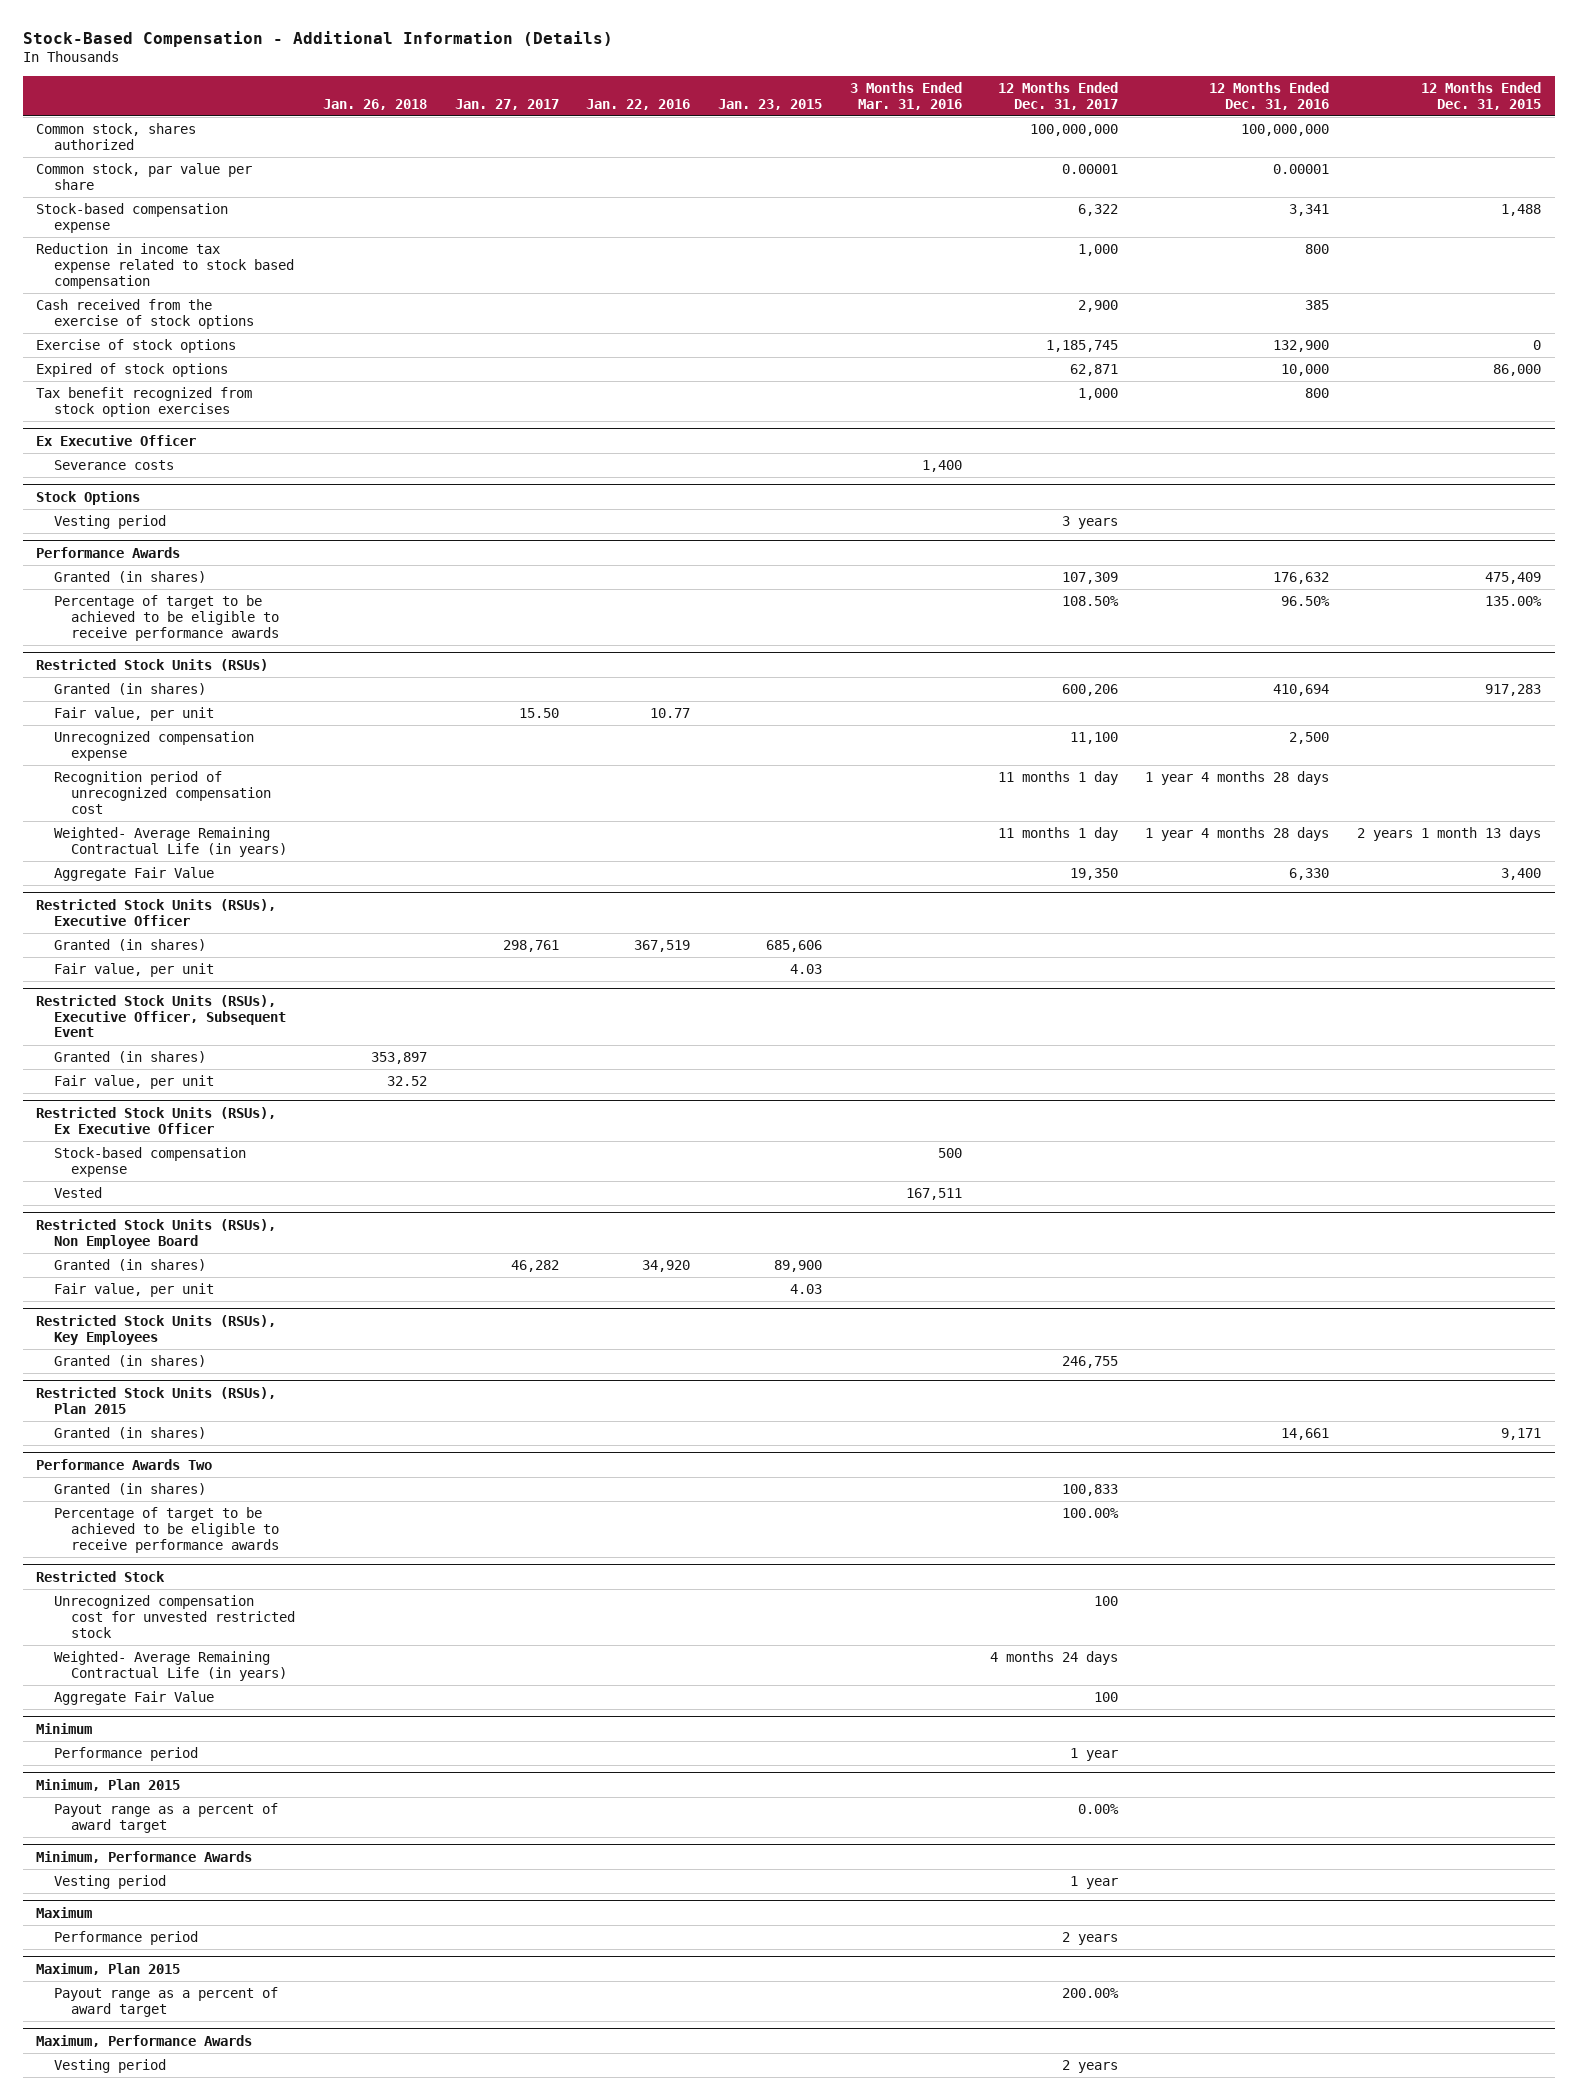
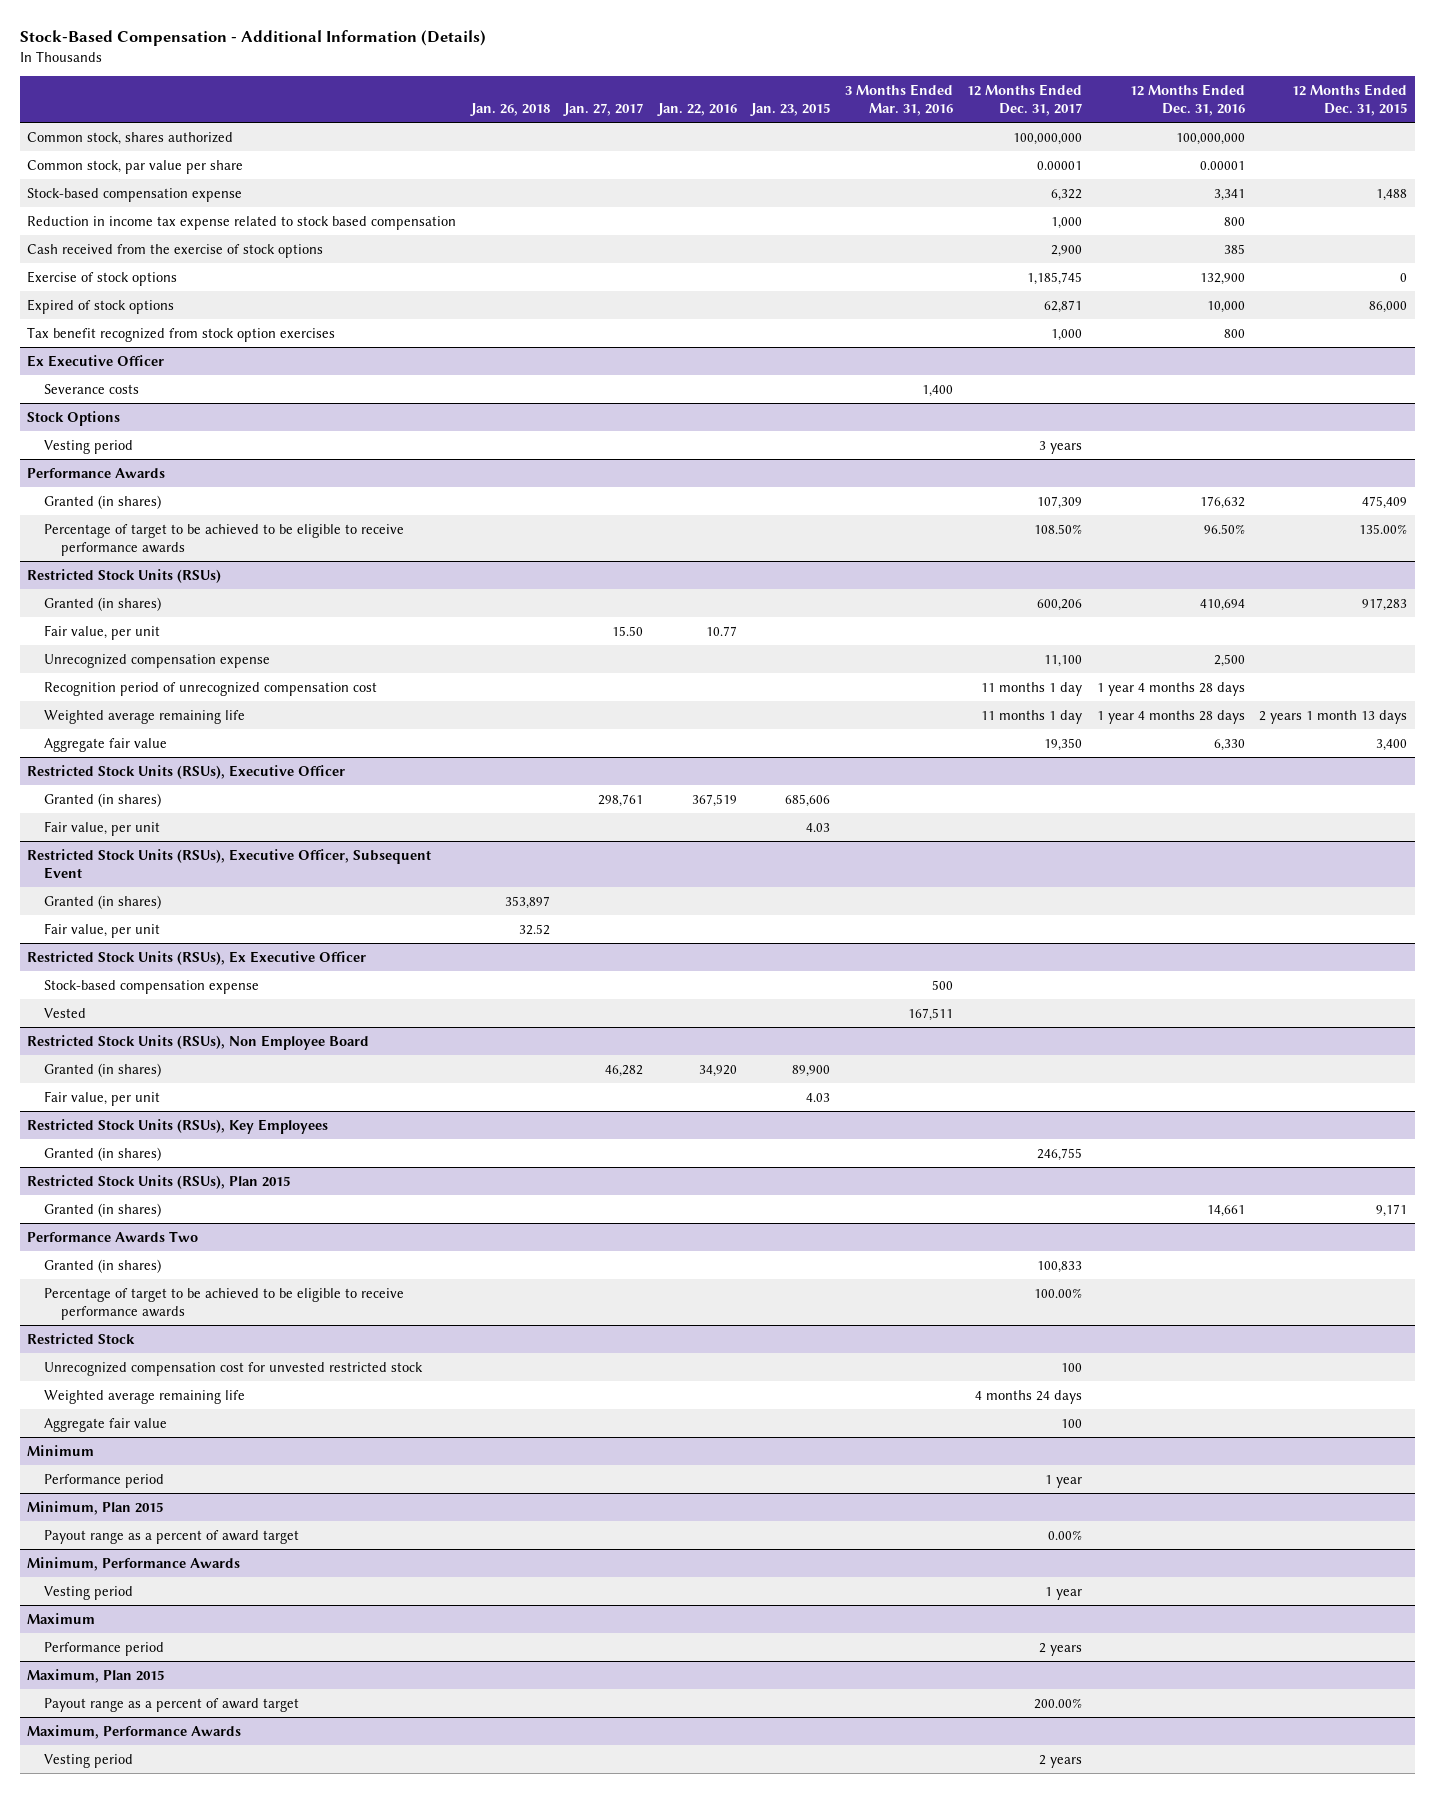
@ Restricted Stock Units (RSUs)
- Weighted- Average Remaining Contractual Life (in years) | | | | | | 11 months 1 day | 1 year 4 months 28 days | 2 years 1 month 13 days
- Aggregate Fair Value | | | | | | 19,350 | 6,330 | 3,400
+ Weighted average remaining life | | | | | | 11 months 1 day | 1 year 4 months 28 days | 2 years 1 month 13 days
+ Aggregate fair value | | | | | | 19,350 | 6,330 | 3,400
@ Restricted Stock
- Weighted- Average Remaining Contractual Life (in years) | | | | | | 4 months 24 days | |
- Aggregate Fair Value | | | | | | 100 | |
+ Weighted average remaining life | | | | | | 4 months 24 days | |
+ Aggregate fair value | | | | | | 100 | |

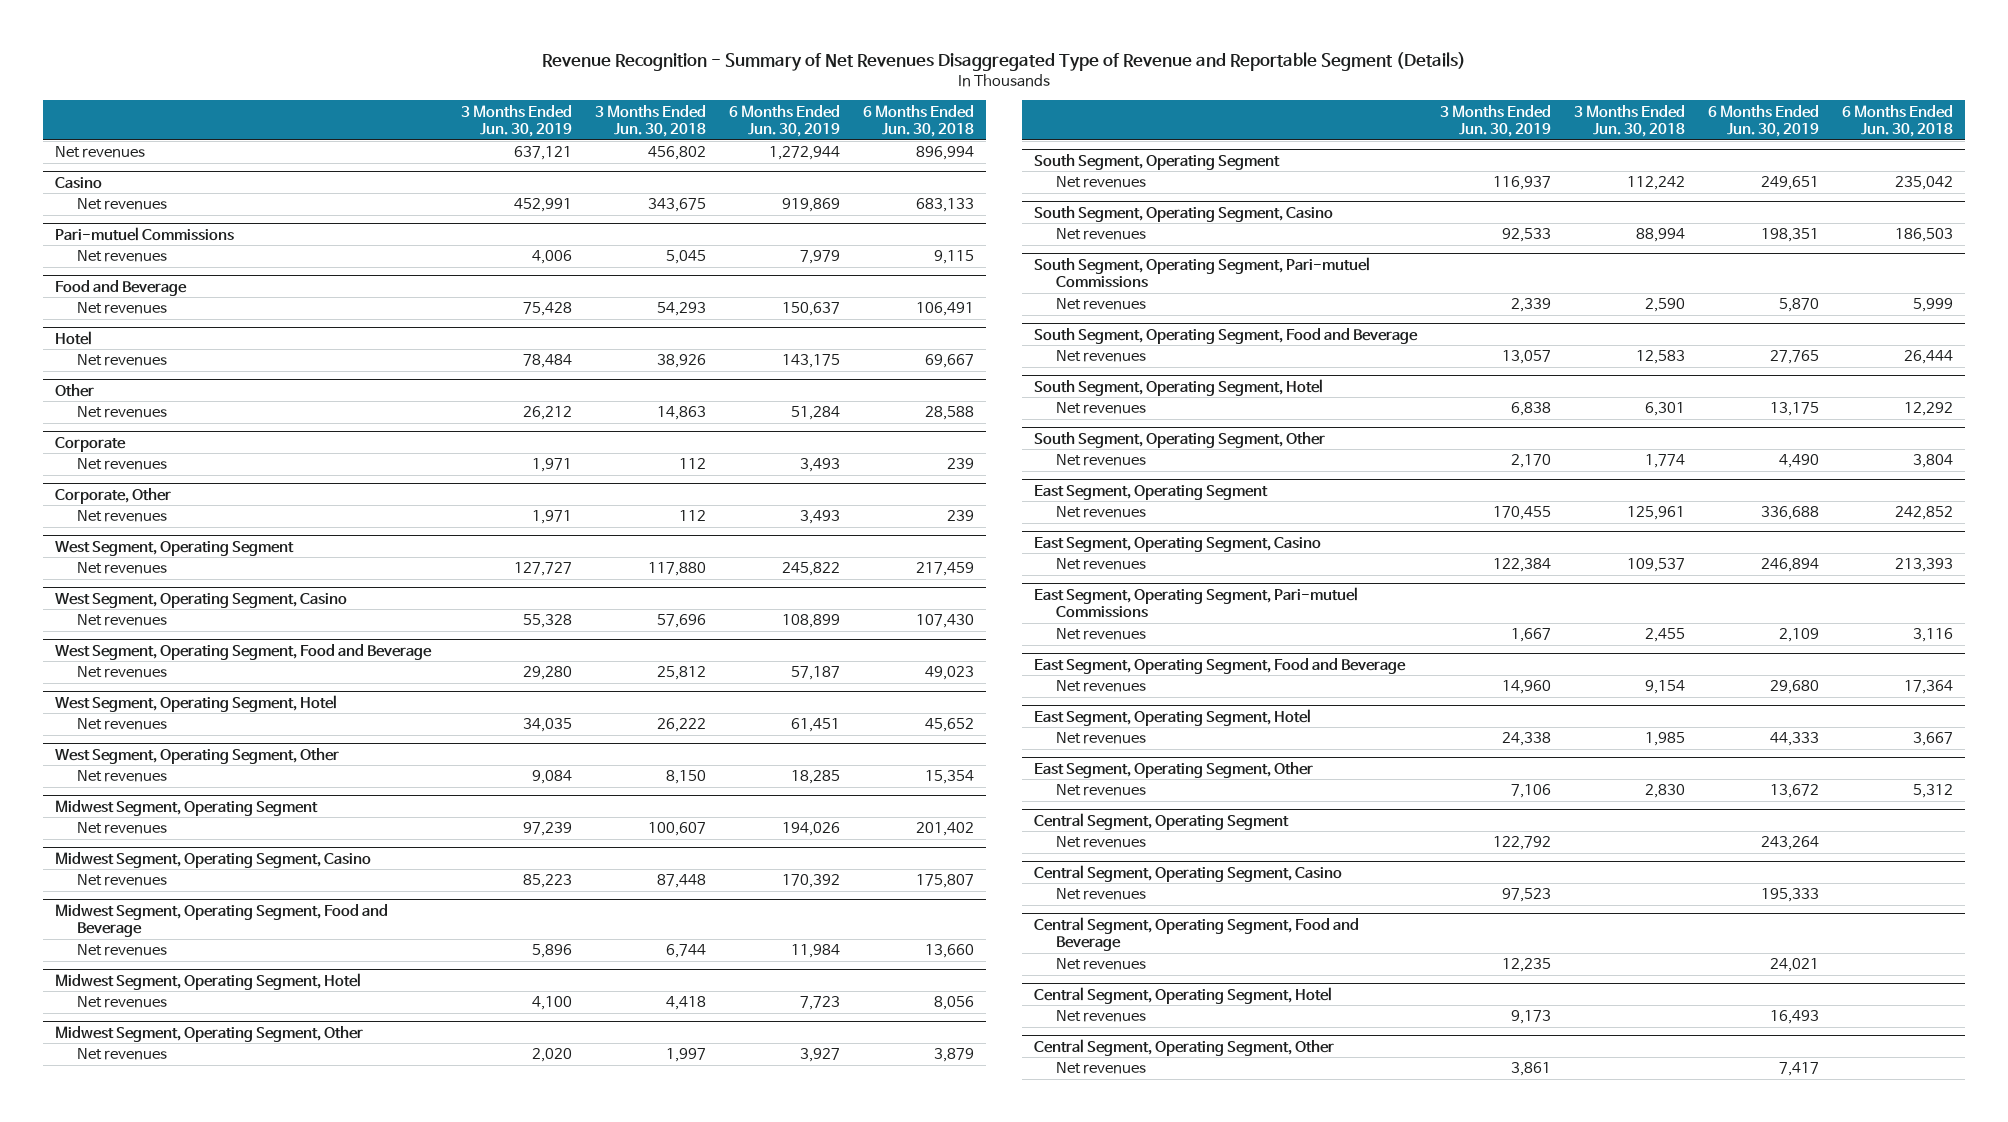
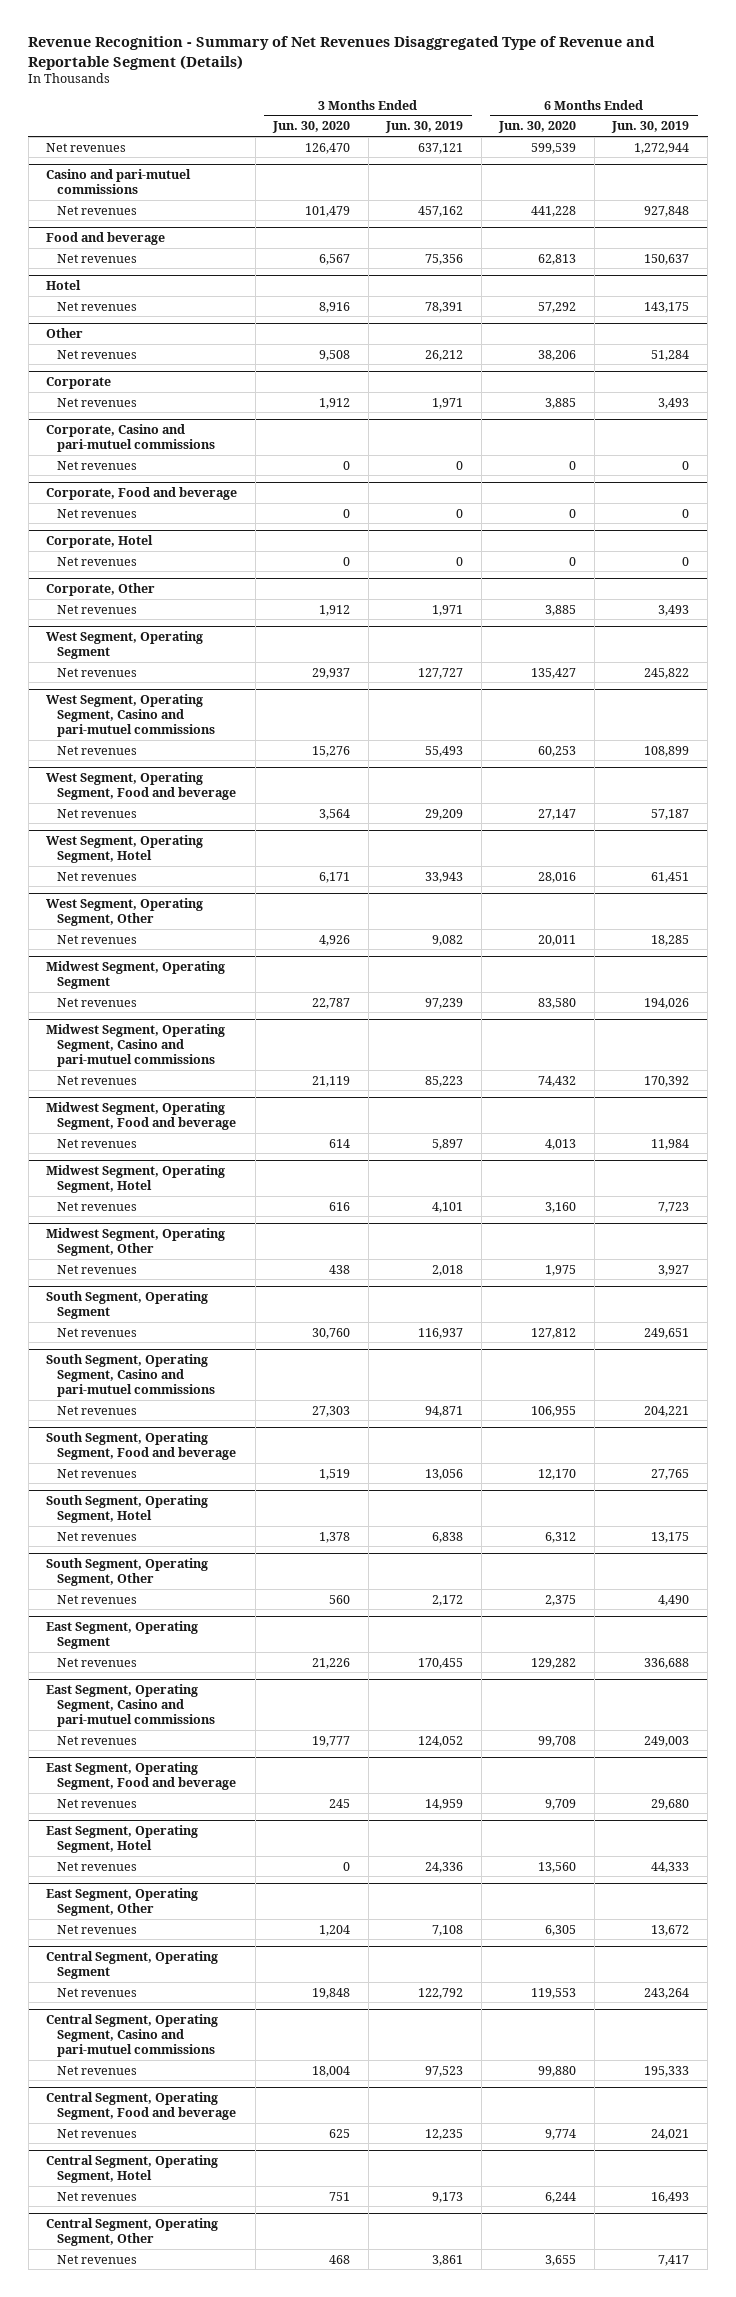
- | 3 Months Ended Jun. 30, 2019 | 3 Months Ended Jun. 30, 2018 | 6 Months Ended Jun. 30, 2019 | 6 Months Ended Jun. 30, 2018
+ | 3 Months Ended Jun. 30, 2020 | 3 Months Ended Jun. 30, 2019 | 6 Months Ended Jun. 30, 2020 | 6 Months Ended Jun. 30, 2019
- Casino
- Net revenues | 452,991 | 343,675 | 919,869 | 683,133
- Pari-mutuel Commissions
- Net revenues | 4,006 | 5,045 | 7,979 | 9,115
- Food and Beverage
- Net revenues | 75,428 | 54,293 | 150,637 | 106,491
+ Casino and pari-mutuel commissions
+ Net revenues | 101,479 | 457,162 | 441,228 | 927,848
+ Food and beverage
+ Net revenues | 6,567 | 75,356 | 62,813 | 150,637
@ Hotel
- Net revenues | 78,484 | 38,926 | 143,175 | 69,667
+ Net revenues | 8,916 | 78,391 | 57,292 | 143,175
+ Corporate, Casino and pari-mutuel commissions
+ Net revenues | 0 | 0 | 0 | 0
+ Corporate, Food and beverage
+ Net revenues | 0 | 0 | 0 | 0
+ Corporate, Hotel
+ Net revenues | 0 | 0 | 0 | 0
- West Segment, Operating Segment, Casino
- Net revenues | 55,328 | 57,696 | 108,899 | 107,430
- West Segment, Operating Segment, Food and Beverage
- Net revenues | 29,280 | 25,812 | 57,187 | 49,023
+ West Segment, Operating Segment, Casino and pari-mutuel commissions
+ Net revenues | 15,276 | 55,493 | 60,253 | 108,899
+ West Segment, Operating Segment, Food and beverage
+ Net revenues | 3,564 | 29,209 | 27,147 | 57,187
@ West Segment, Operating Segment, Hotel
- Net revenues | 34,035 | 26,222 | 61,451 | 45,652
+ Net revenues | 6,171 | 33,943 | 28,016 | 61,451
@ West Segment, Operating Segment, Other
- Net revenues | 9,084 | 8,150 | 18,285 | 15,354
+ Net revenues | 4,926 | 9,082 | 20,011 | 18,285
- Midwest Segment, Operating Segment, Casino
+ Midwest Segment, Operating Segment, Casino and pari-mutuel commissions
- Midwest Segment, Operating Segment, Food and Beverage
- Net revenues | 5,896 | 6,744 | 11,984 | 13,660
+ Midwest Segment, Operating Segment, Food and beverage
+ Net revenues | 614 | 5,897 | 4,013 | 11,984
@ Midwest Segment, Operating Segment, Hotel
- Net revenues | 4,100 | 4,418 | 7,723 | 8,056
+ Net revenues | 616 | 4,101 | 3,160 | 7,723
@ Midwest Segment, Operating Segment, Other
- Net revenues | 2,020 | 1,997 | 3,927 | 3,879
+ Net revenues | 438 | 2,018 | 1,975 | 3,927
- South Segment, Operating Segment, Casino
- Net revenues | 92,533 | 88,994 | 198,351 | 186,503
- South Segment, Operating Segment, Pari-mutuel Commissions
- Net revenues | 2,339 | 2,590 | 5,870 | 5,999
- South Segment, Operating Segment, Food and Beverage
- Net revenues | 13,057 | 12,583 | 27,765 | 26,444
+ South Segment, Operating Segment, Casino and pari-mutuel commissions
+ Net revenues | 27,303 | 94,871 | 106,955 | 204,221
+ South Segment, Operating Segment, Food and beverage
+ Net revenues | 1,519 | 13,056 | 12,170 | 27,765
@ South Segment, Operating Segment, Other
- Net revenues | 2,170 | 1,774 | 4,490 | 3,804
+ Net revenues | 560 | 2,172 | 2,375 | 4,490
- East Segment, Operating Segment, Casino
- Net revenues | 122,384 | 109,537 | 246,894 | 213,393
- East Segment, Operating Segment, Pari-mutuel Commissions
- Net revenues | 1,667 | 2,455 | 2,109 | 3,116
- East Segment, Operating Segment, Food and Beverage
- Net revenues | 14,960 | 9,154 | 29,680 | 17,364
+ East Segment, Operating Segment, Casino and pari-mutuel commissions
+ Net revenues | 19,777 | 124,052 | 99,708 | 249,003
+ East Segment, Operating Segment, Food and beverage
+ Net revenues | 245 | 14,959 | 9,709 | 29,680
@ East Segment, Operating Segment, Hotel
- Net revenues | 24,338 | 1,985 | 44,333 | 3,667
+ Net revenues | 0 | 24,336 | 13,560 | 44,333
@ East Segment, Operating Segment, Other
- Net revenues | 7,106 | 2,830 | 13,672 | 5,312
+ Net revenues | 1,204 | 7,108 | 6,305 | 13,672
- Central Segment, Operating Segment, Casino
+ Central Segment, Operating Segment, Casino and pari-mutuel commissions
- Central Segment, Operating Segment, Food and Beverage
+ Central Segment, Operating Segment, Food and beverage

